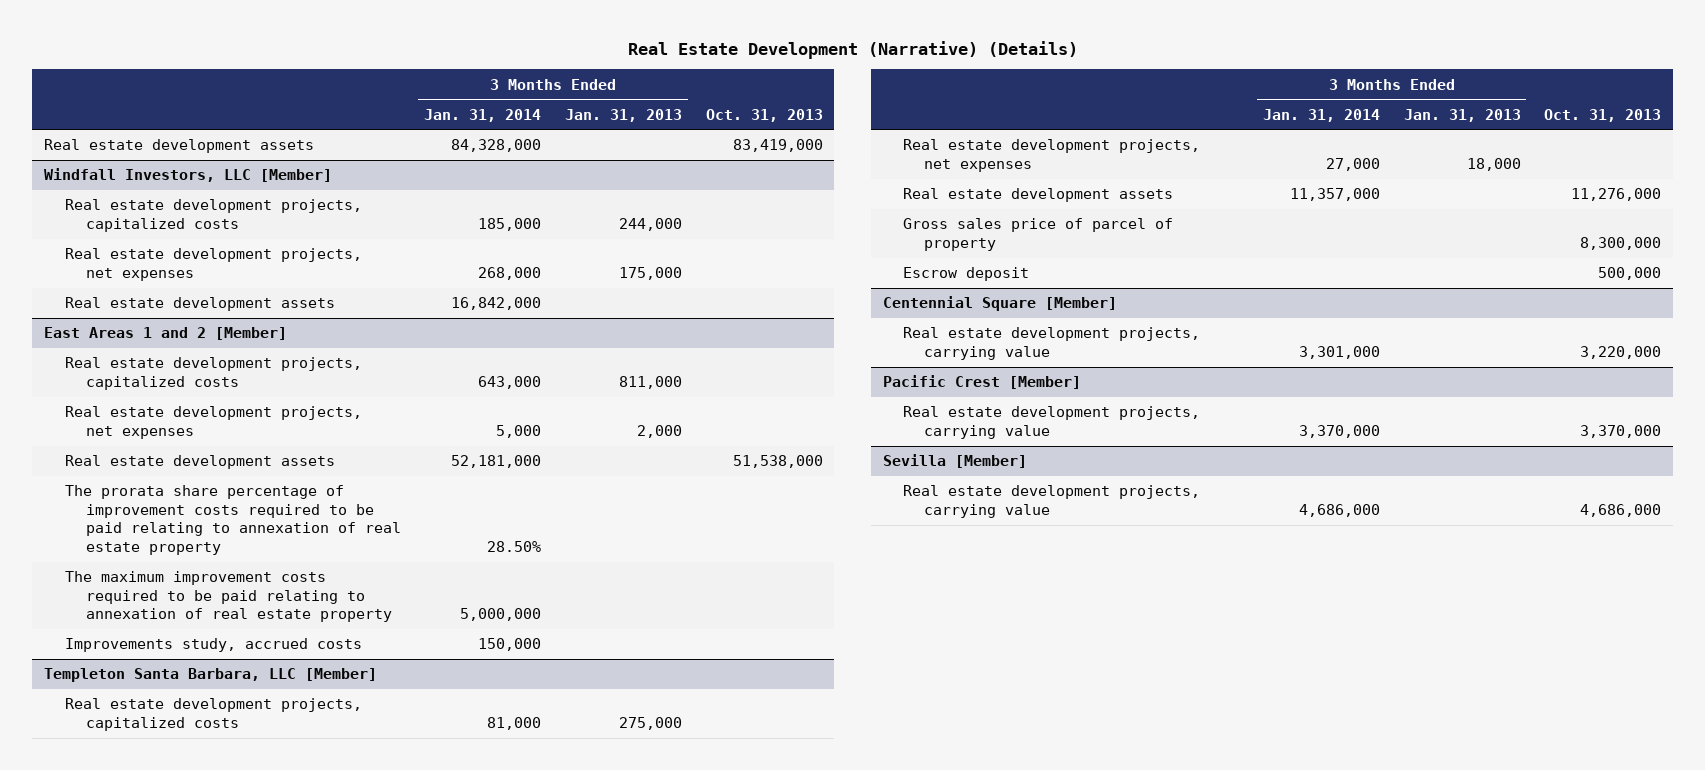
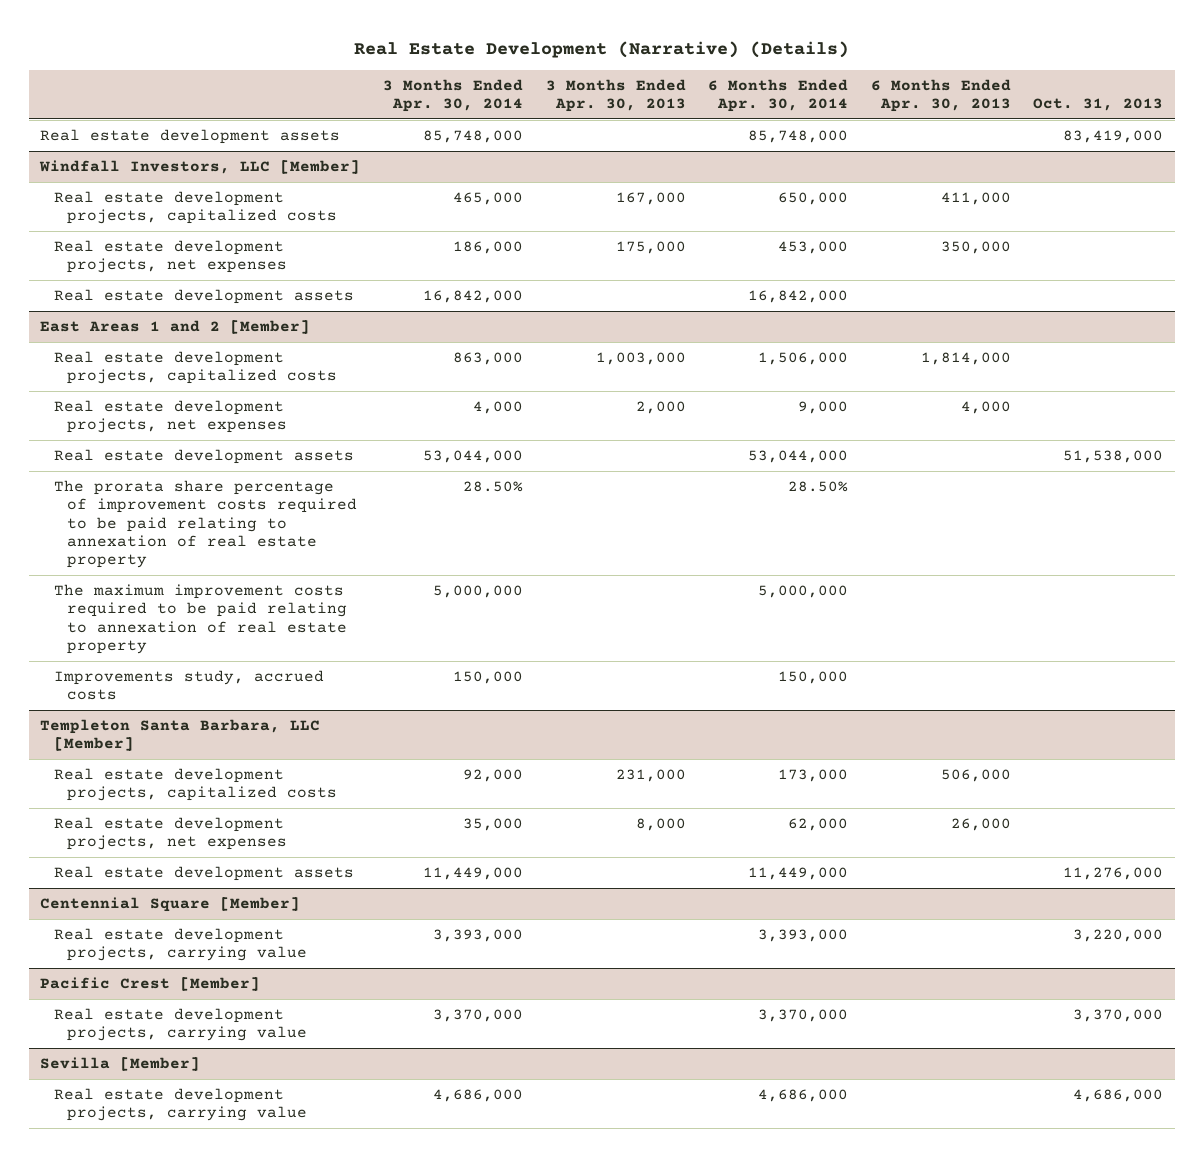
- | 3 Months Ended Jan. 31, 2014 | 3 Months Ended Jan. 31, 2013 | Oct. 31, 2013
+ | 3 Months Ended Apr. 30, 2014 | 3 Months Ended Apr. 30, 2013 | 6 Months Ended Apr. 30, 2014 | 6 Months Ended Apr. 30, 2013 | Oct. 31, 2013
@ Templeton Santa Barbara, LLC [Member]
- Gross sales price of parcel of property | | | 8,300,000
- Escrow deposit | | | 500,000

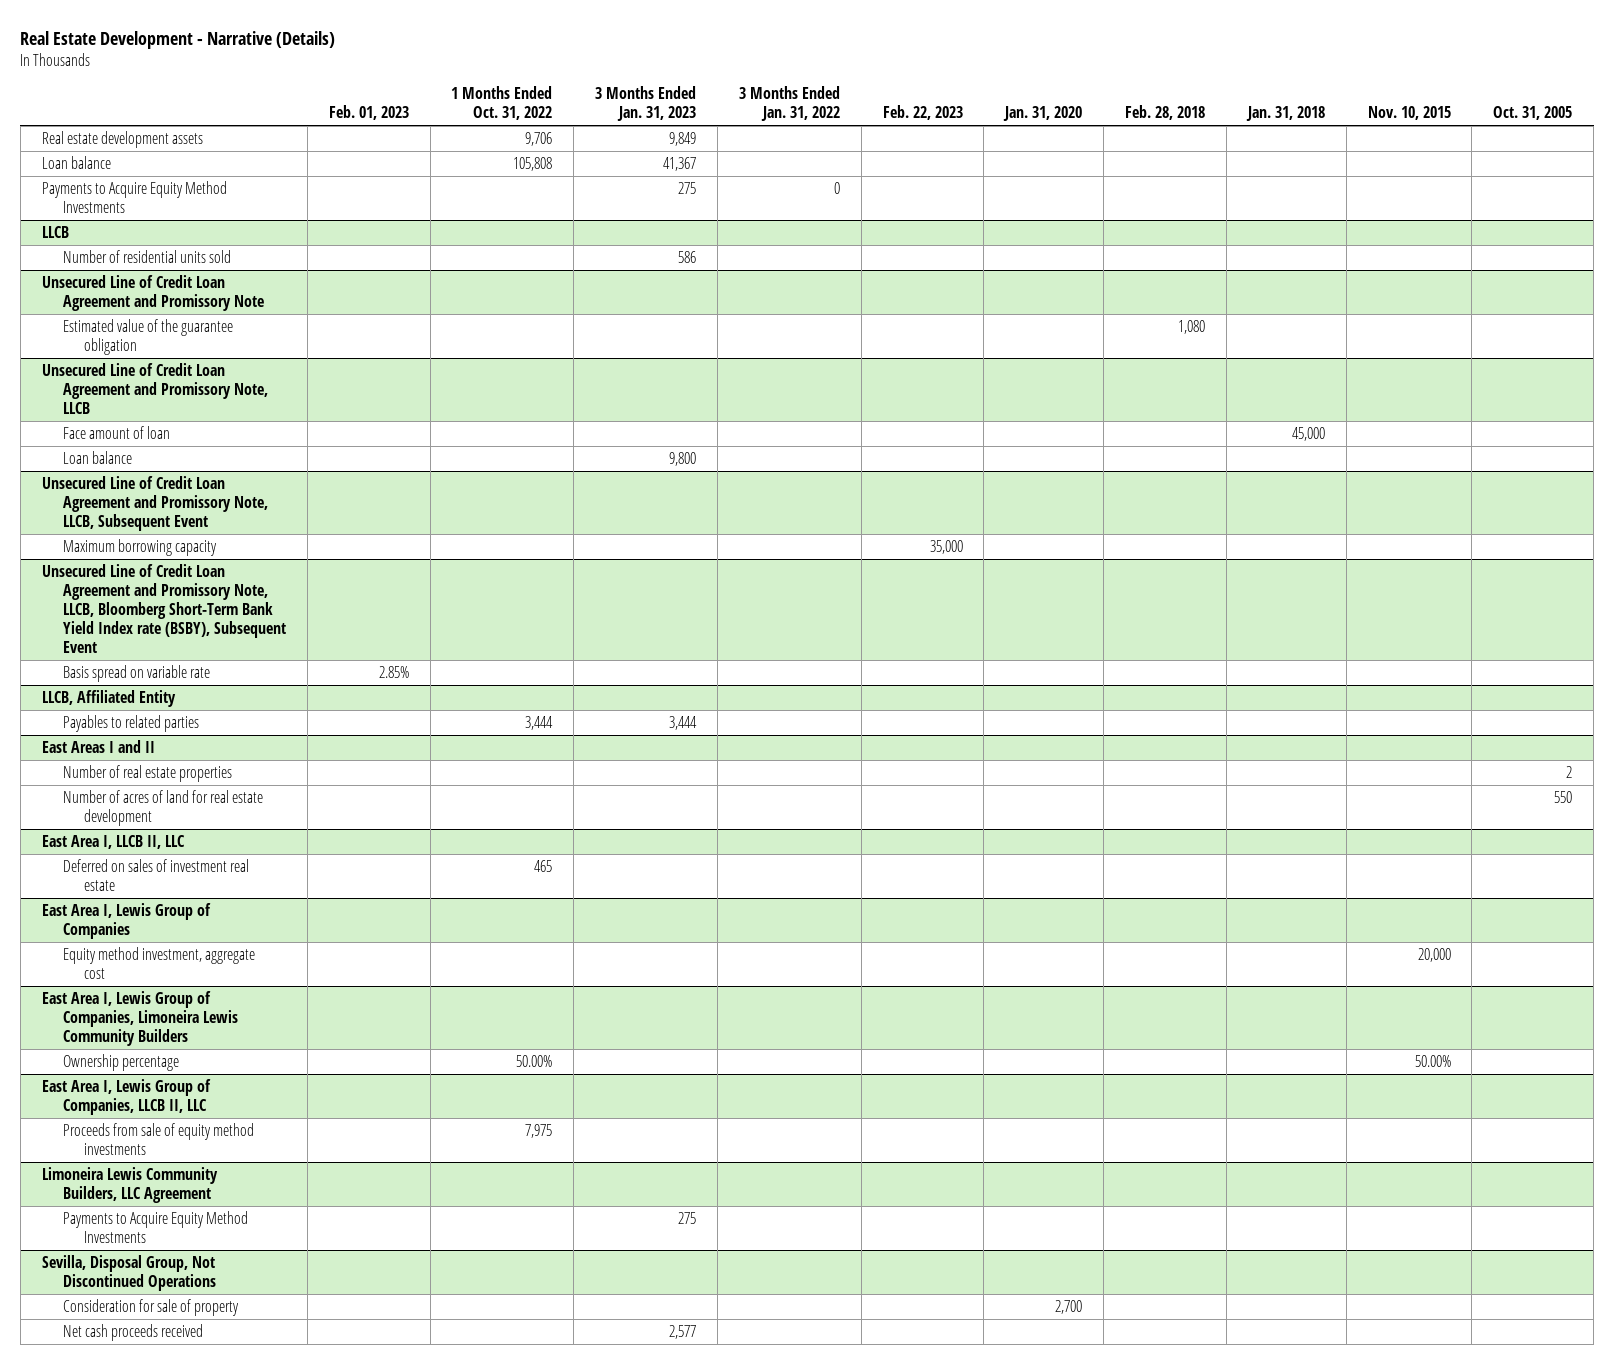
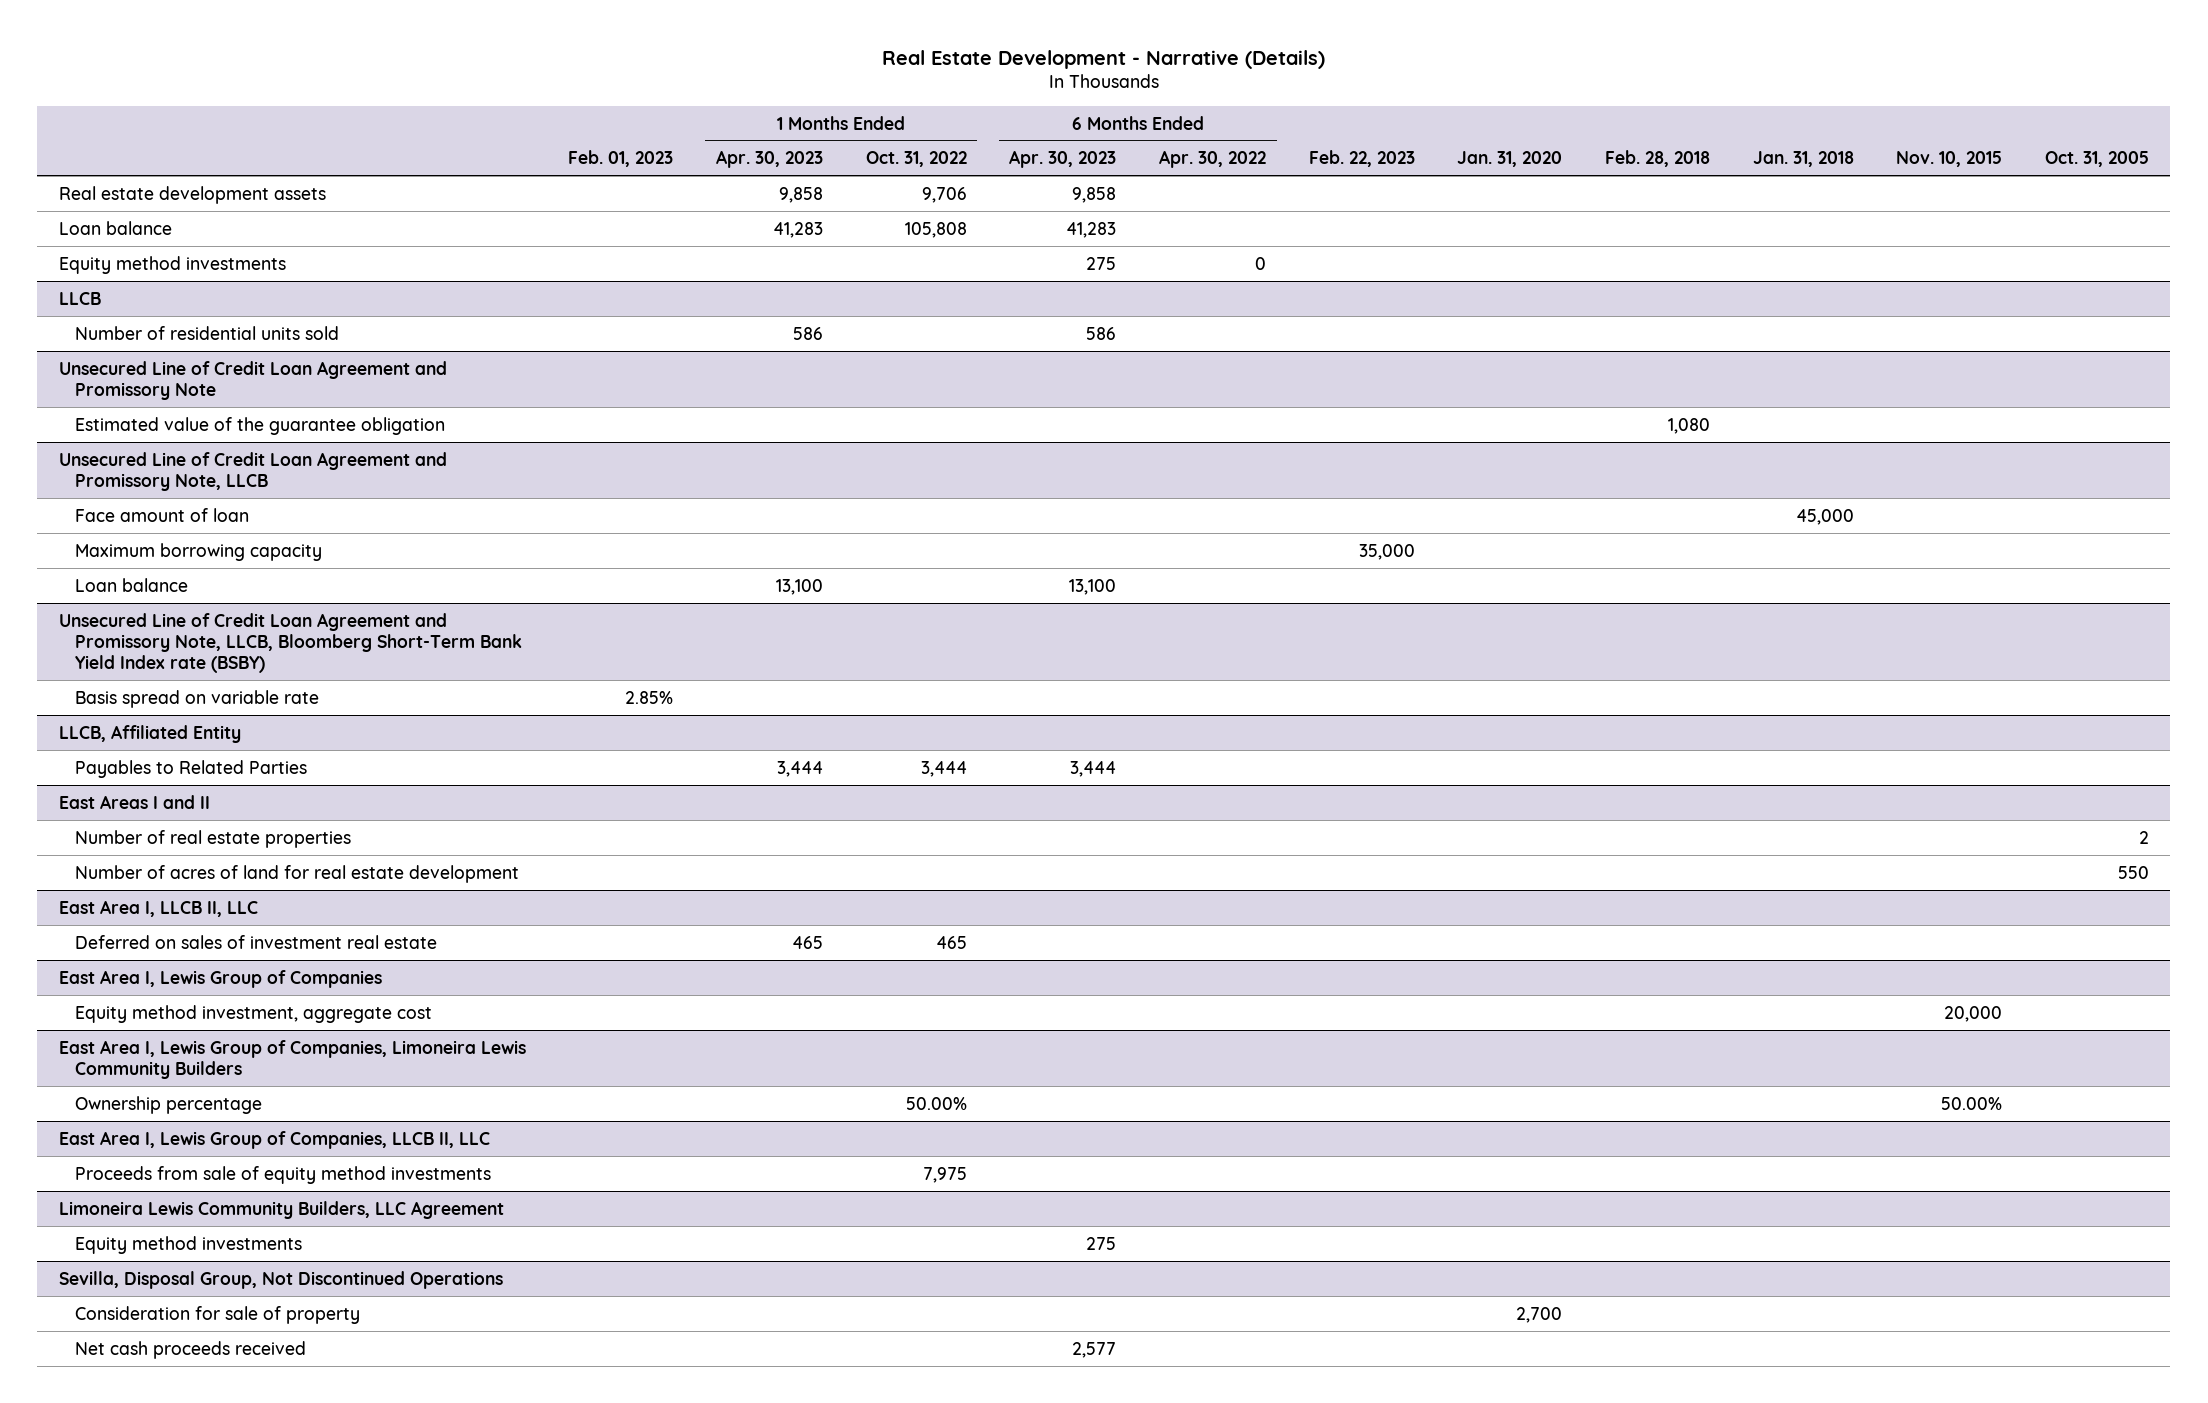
- | Feb. 01, 2023 | 1 Months Ended Oct. 31, 2022 | 3 Months Ended Jan. 31, 2023 | 3 Months Ended Jan. 31, 2022 | Feb. 22, 2023 | Jan. 31, 2020 | Feb. 28, 2018 | Jan. 31, 2018 | Nov. 10, 2015 | Oct. 31, 2005
+ | Feb. 01, 2023 | 1 Months Ended Apr. 30, 2023 | 1 Months Ended Oct. 31, 2022 | 6 Months Ended Apr. 30, 2023 | 6 Months Ended Apr. 30, 2022 | Feb. 22, 2023 | Jan. 31, 2020 | Feb. 28, 2018 | Jan. 31, 2018 | Nov. 10, 2015 | Oct. 31, 2005
- Payments to Acquire Equity Method Investments | | | 275 | 0 | | | | | |
+ Equity method investments | | | | 275 | 0 | | | | | |
@ Unsecured Line of Credit Loan Agreement and Promissory Note, LLCB
+ Maximum borrowing capacity | | | | | | 35,000 | | | | |
- Unsecured Line of Credit Loan Agreement and Promissory Note, LLCB, Subsequent Event
- Maximum borrowing capacity | | | | | 35,000 | | | | |
- Unsecured Line of Credit Loan Agreement and Promissory Note, LLCB, Bloomberg Short-Term Bank Yield Index rate (BSBY), Subsequent Event
+ Unsecured Line of Credit Loan Agreement and Promissory Note, LLCB, Bloomberg Short-Term Bank Yield Index rate (BSBY)
@ LLCB, Affiliated Entity
- Payables to related parties | | 3,444 | 3,444 | | | | | | |
+ Payables to Related Parties | | 3,444 | 3,444 | 3,444 | | | | | | |
@ Limoneira Lewis Community Builders, LLC Agreement
- Payments to Acquire Equity Method Investments | | | 275 | | | | | | |
+ Equity method investments | | | | 275 | | | | | | |

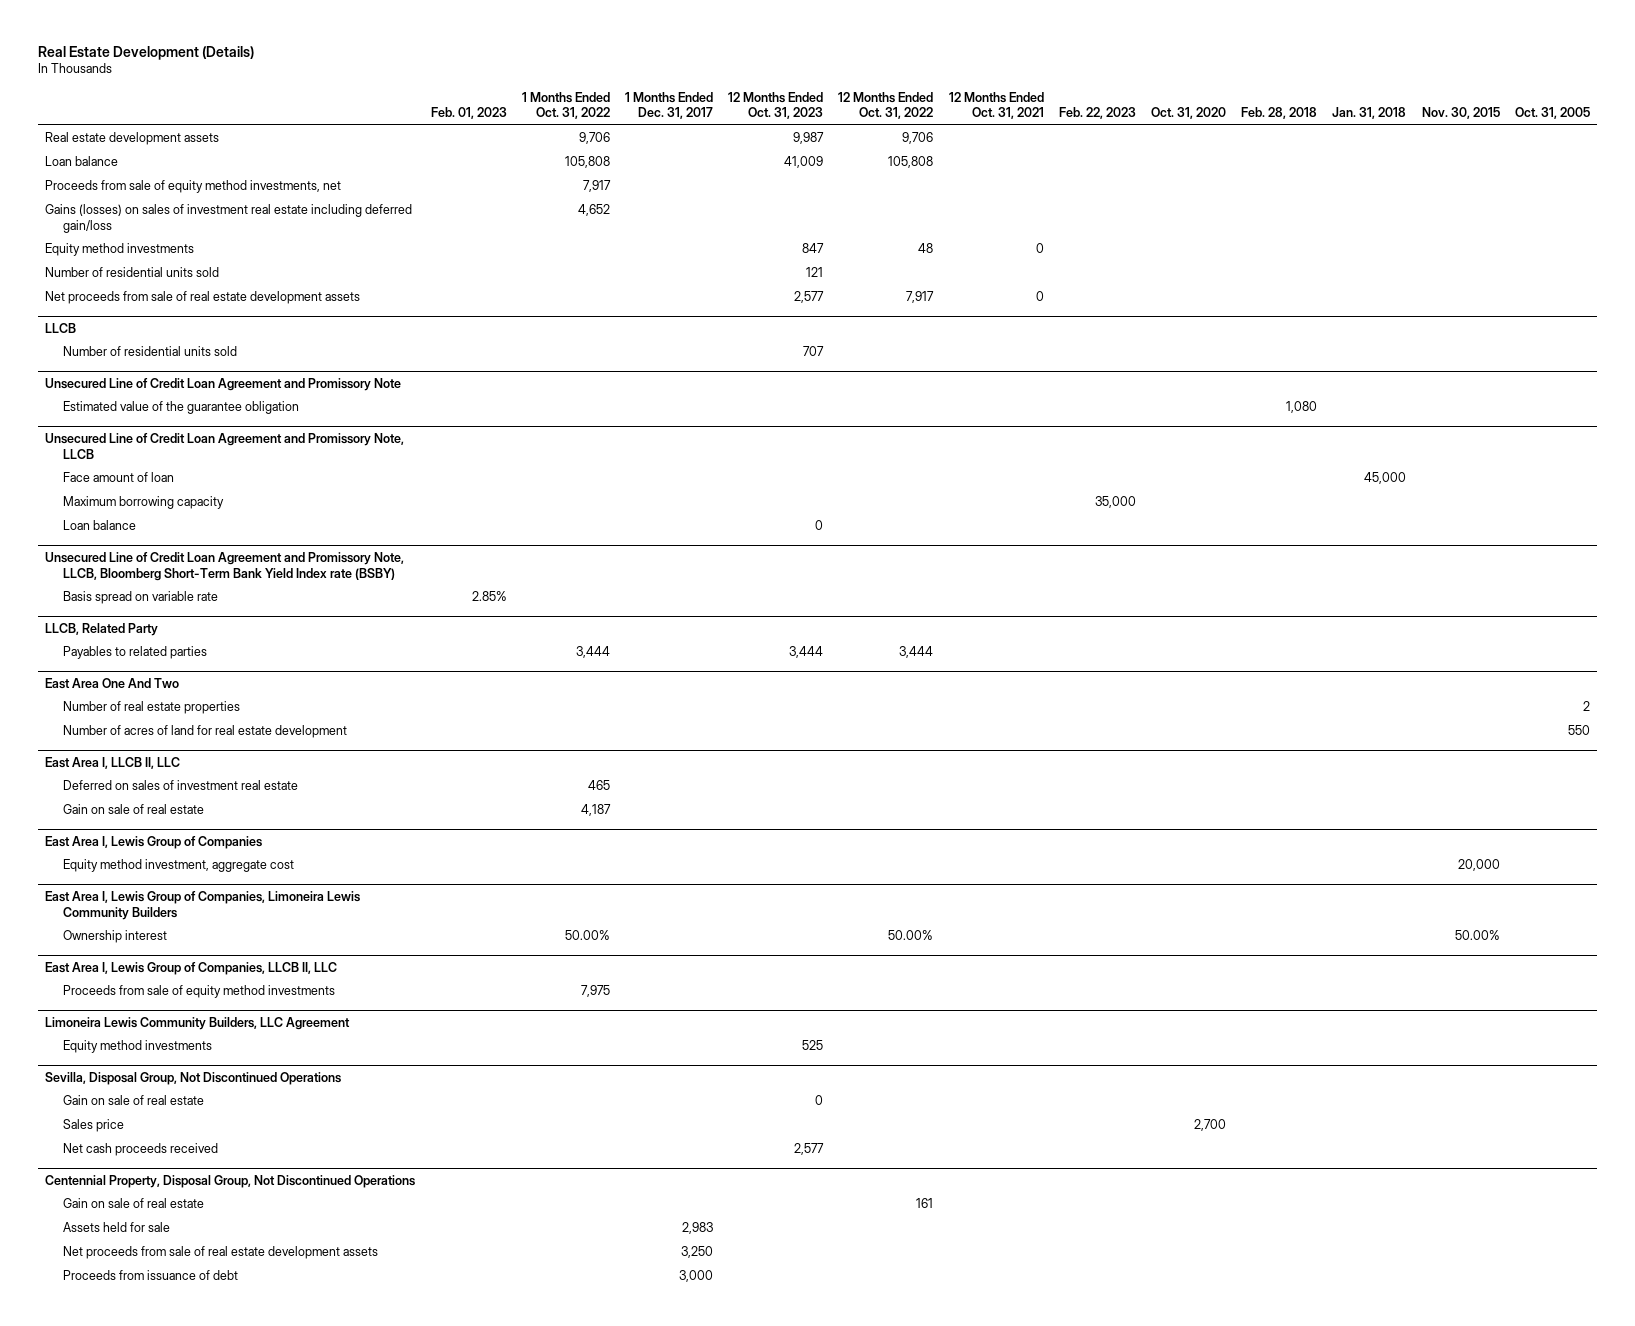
- Real Estate Development - Narrative (Details)
+ Real Estate Development (Details)
- | Feb. 01, 2023 | 1 Months Ended Apr. 30, 2023 | 1 Months Ended Oct. 31, 2022 | 6 Months Ended Apr. 30, 2023 | 6 Months Ended Apr. 30, 2022 | Feb. 22, 2023 | Jan. 31, 2020 | Feb. 28, 2018 | Jan. 31, 2018 | Nov. 10, 2015 | Oct. 31, 2005
+ | Feb. 01, 2023 | 1 Months Ended Oct. 31, 2022 | 1 Months Ended Dec. 31, 2017 | 12 Months Ended Oct. 31, 2023 | 12 Months Ended Oct. 31, 2022 | 12 Months Ended Oct. 31, 2021 | Feb. 22, 2023 | Oct. 31, 2020 | Feb. 28, 2018 | Jan. 31, 2018 | Nov. 30, 2015 | Oct. 31, 2005
+ Proceeds from sale of equity method investments, net | | 7,917 | | | | | | | | | |
+ Gains (losses) on sales of investment real estate including deferred gain/loss | | 4,652 | | | | | | | | | |
+ Number of residential units sold | | | | 121 | | | | | | | |
+ Net proceeds from sale of real estate development assets | | | | 2,577 | 7,917 | 0 | | | | | |
- LLCB, Affiliated Entity
- Payables to Related Parties | | 3,444 | 3,444 | 3,444 | | | | | | |
- East Areas I and II
+ LLCB, Related Party
+ Payables to related parties | | 3,444 | | 3,444 | 3,444 | | | | | | |
+ East Area One And Two
@ East Area I, LLCB II, LLC
+ Gain on sale of real estate | | 4,187 | | | | | | | | | |
@ East Area I, Lewis Group of Companies, Limoneira Lewis Community Builders
- Ownership percentage | | | 50.00% | | | | | | | 50.00% |
+ Ownership interest | | 50.00% | | | 50.00% | | | | | | 50.00% |
@ Sevilla, Disposal Group, Not Discontinued Operations
- Consideration for sale of property | | | | | | | 2,700 | | | |
+ Gain on sale of real estate | | | | 0 | | | | | | | |
+ Sales price | | | | | | | | 2,700 | | | |
+ Centennial Property, Disposal Group, Not Discontinued Operations
+ Gain on sale of real estate | | | | | 161 | | | | | | |
+ Assets held for sale | | | 2,983 | | | | | | | | |
+ Net proceeds from sale of real estate development assets | | | 3,250 | | | | | | | | |
+ Proceeds from issuance of debt | | | 3,000 | | | | | | | | |

